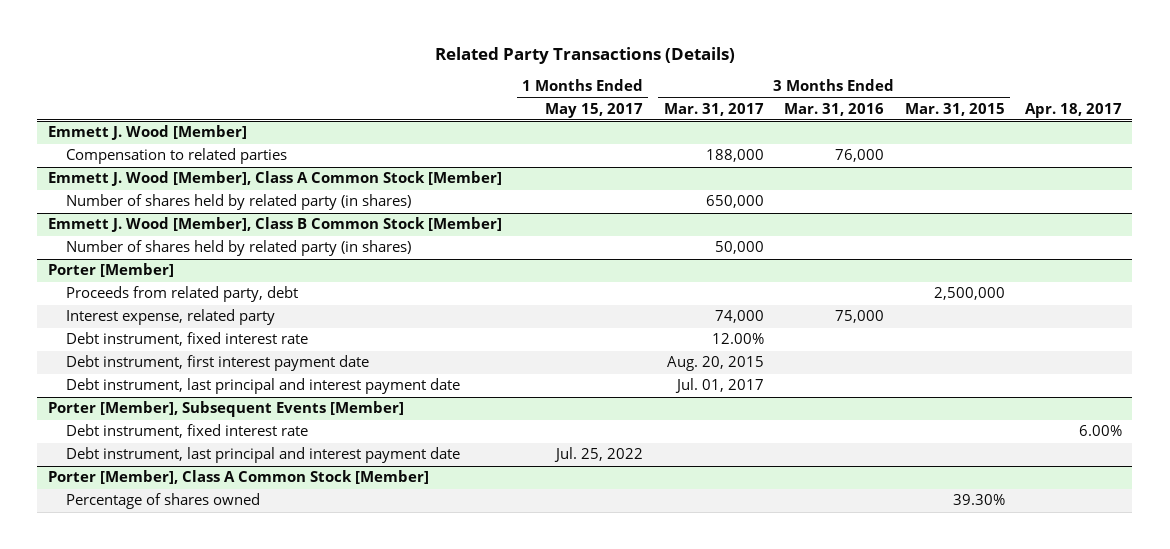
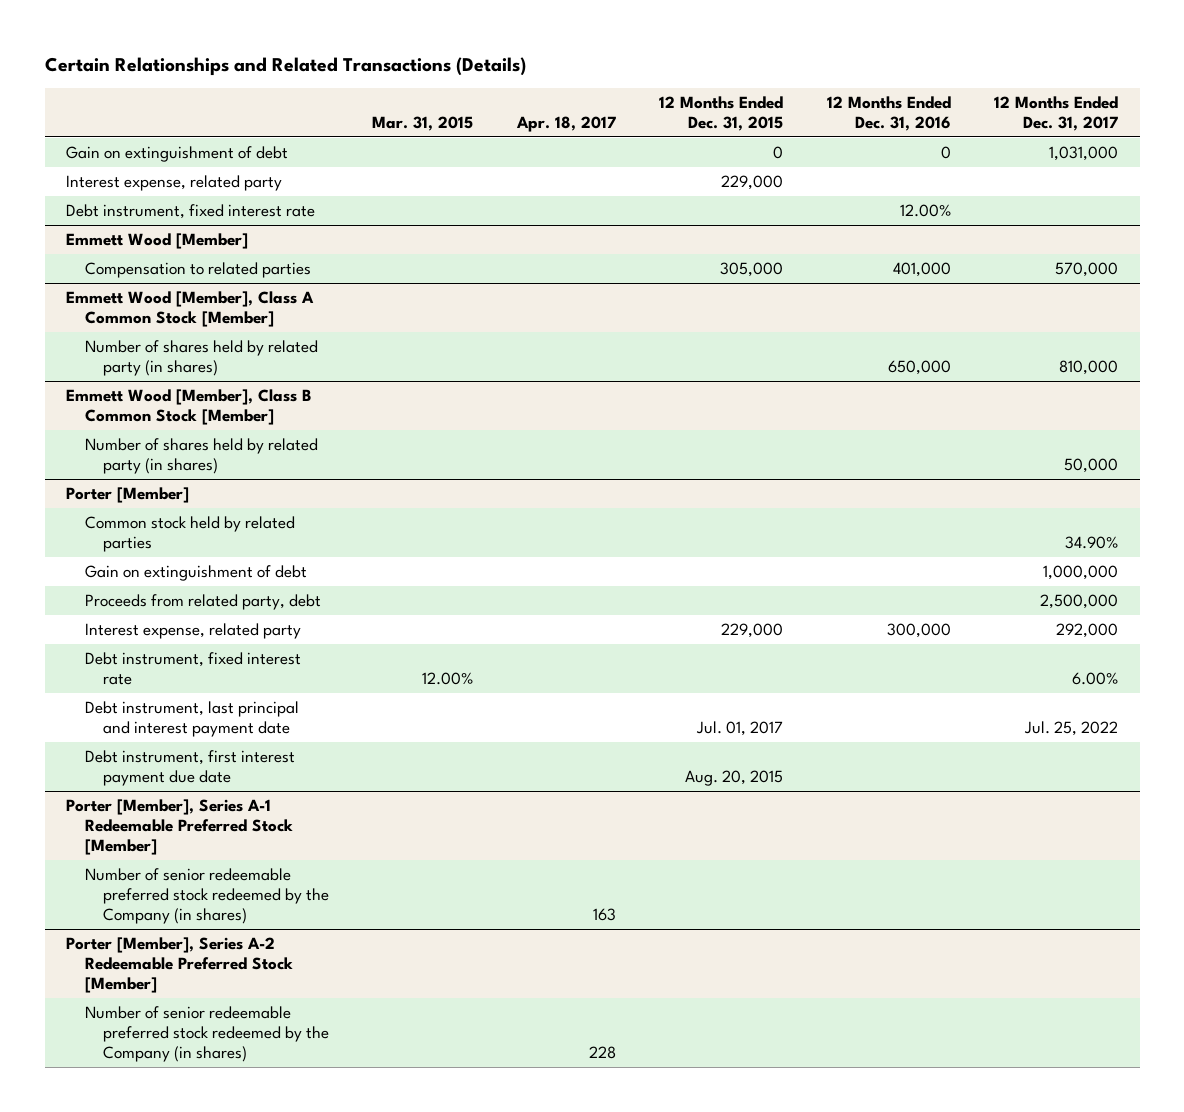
- Related Party Transactions (Details)
+ Certain Relationships and Related Transactions (Details)
- | 1 Months Ended May 15, 2017 | 3 Months Ended Mar. 31, 2017 | 3 Months Ended Mar. 31, 2016 | 3 Months Ended Mar. 31, 2015 | Apr. 18, 2017
+ | Mar. 31, 2015 | Apr. 18, 2017 | 12 Months Ended Dec. 31, 2015 | 12 Months Ended Dec. 31, 2016 | 12 Months Ended Dec. 31, 2017
- Emmett J. Wood [Member]
+ Gain on extinguishment of debt | | | 0 | 0 | 1,031,000
+ Interest expense, related party | | | 229,000 | |
+ Debt instrument, fixed interest rate | | | | 12.00% |
+ Emmett Wood [Member]
- Emmett J. Wood [Member], Class A Common Stock [Member]
+ Emmett Wood [Member], Class A Common Stock [Member]
- Emmett J. Wood [Member], Class B Common Stock [Member]
+ Emmett Wood [Member], Class B Common Stock [Member]
@ Porter [Member]
+ Common stock held by related parties | | | | | 34.90%
+ Gain on extinguishment of debt | | | | | 1,000,000
- Debt instrument, first interest payment date | | Aug. 20, 2015 | | |
- Porter [Member], Subsequent Events [Member]
- Debt instrument, fixed interest rate | | | | | 6.00%
- Debt instrument, last principal and interest payment date | Jul. 25, 2022 | | | |
- Porter [Member], Class A Common Stock [Member]
- Percentage of shares owned | | | | 39.30% |
@ Porter [Member]
+ Debt instrument, first interest payment due date | | | Aug. 20, 2015 | |
+ Porter [Member], Series A-1 Redeemable Preferred Stock [Member]
+ Number of senior redeemable preferred stock redeemed by the Company (in shares) | | 163 | | |
+ Porter [Member], Series A-2 Redeemable Preferred Stock [Member]
+ Number of senior redeemable preferred stock redeemed by the Company (in shares) | | 228 | | |

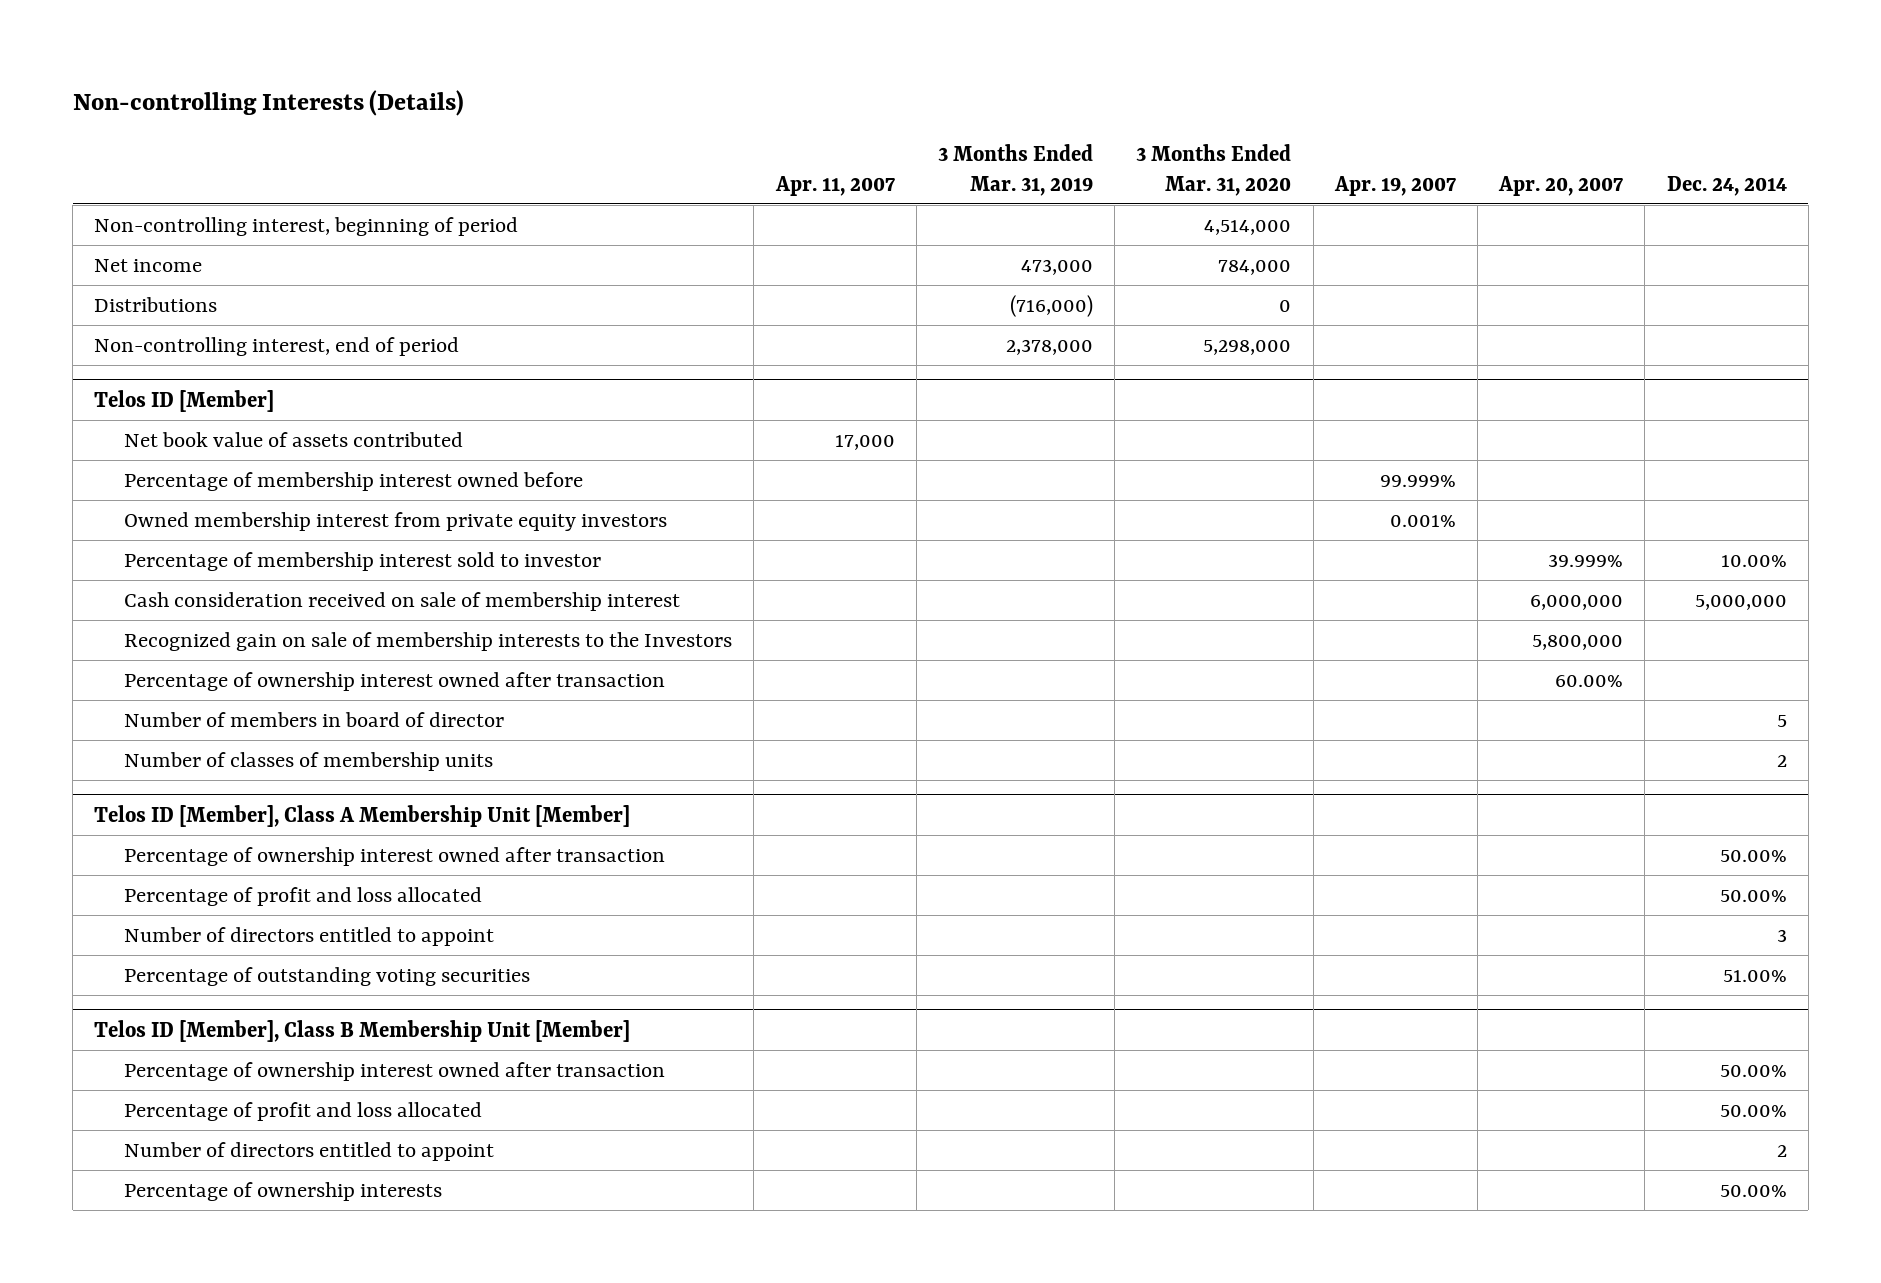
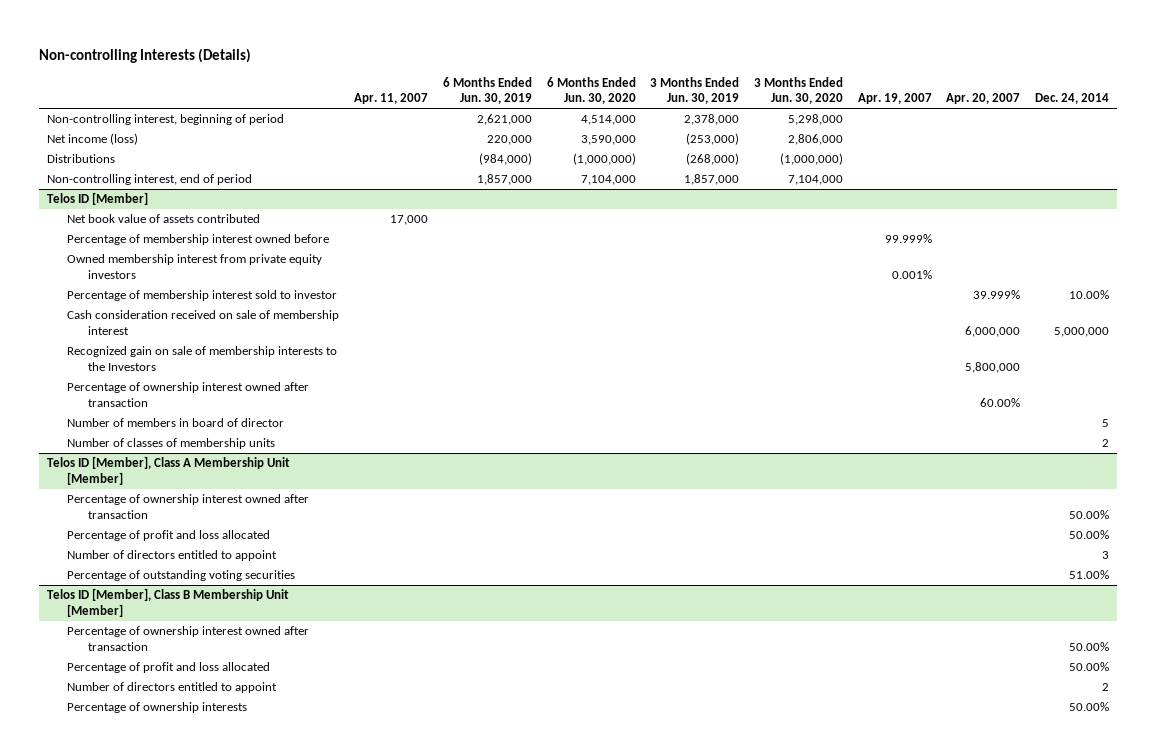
- | Apr. 11, 2007 | 3 Months Ended Mar. 31, 2019 | 3 Months Ended Mar. 31, 2020 | Apr. 19, 2007 | Apr. 20, 2007 | Dec. 24, 2014
+ | Apr. 11, 2007 | 6 Months Ended Jun. 30, 2019 | 6 Months Ended Jun. 30, 2020 | 3 Months Ended Jun. 30, 2019 | 3 Months Ended Jun. 30, 2020 | Apr. 19, 2007 | Apr. 20, 2007 | Dec. 24, 2014
- Net income | | 473,000 | 784,000 | | |
+ Net income (loss) | | 220,000 | 3,590,000 | (253,000) | 2,806,000 | | |

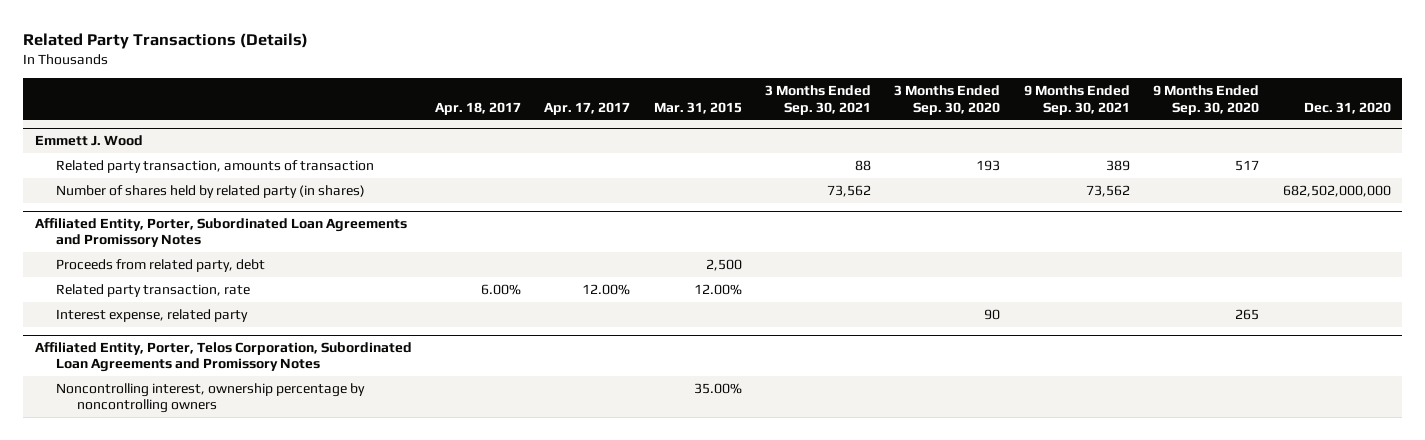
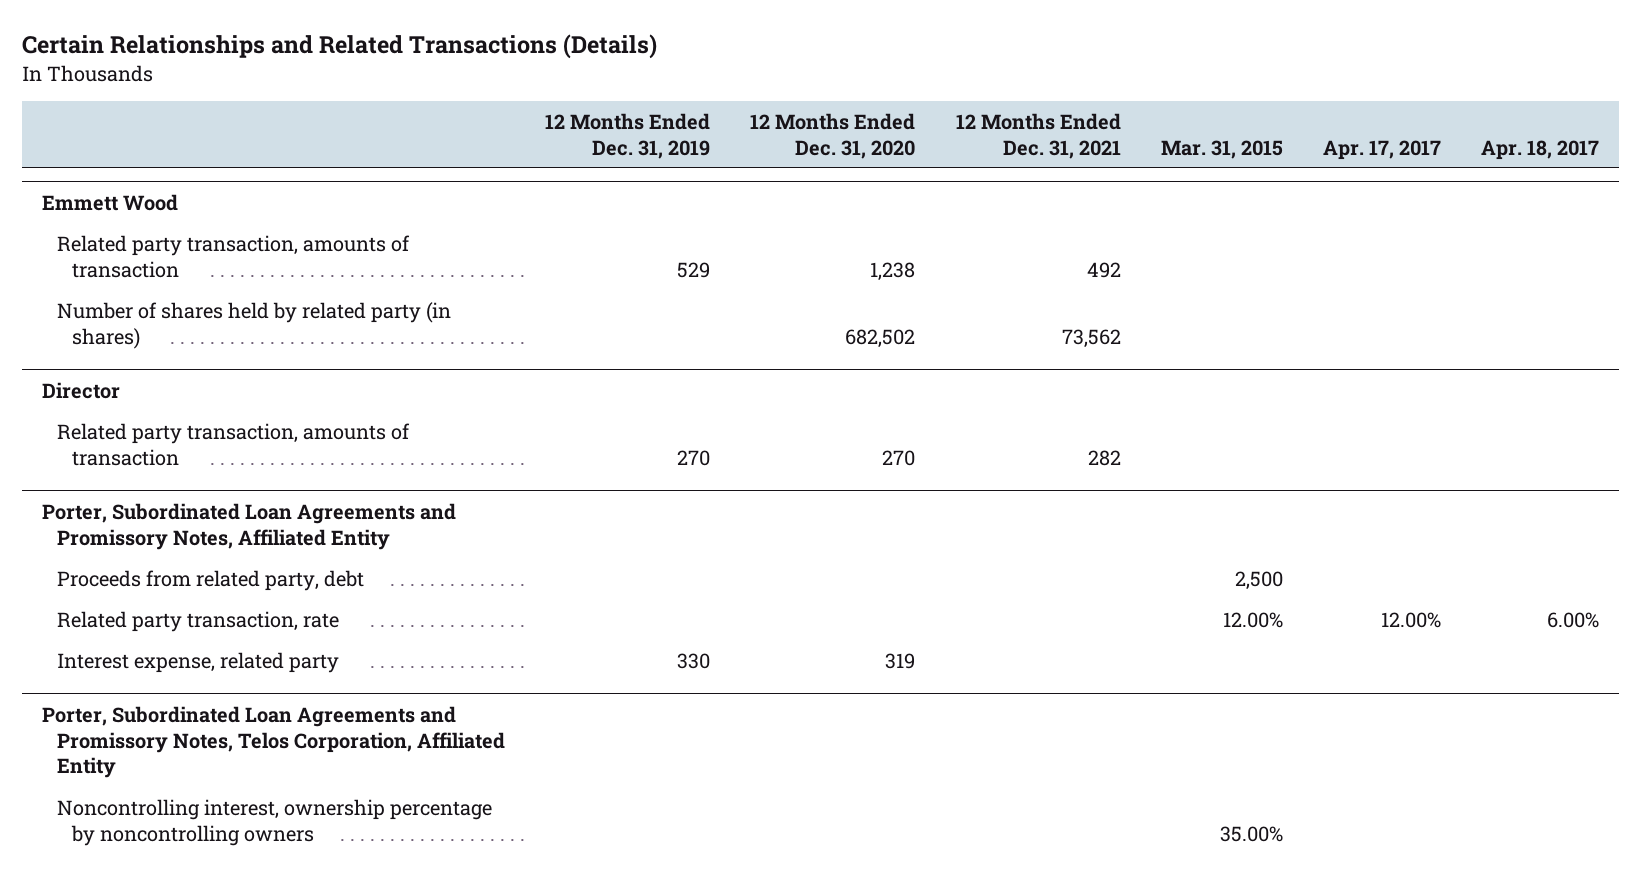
- Related Party Transactions (Details)
+ Certain Relationships and Related Transactions (Details)
- | Apr. 18, 2017 | Apr. 17, 2017 | Mar. 31, 2015 | 3 Months Ended Sep. 30, 2021 | 3 Months Ended Sep. 30, 2020 | 9 Months Ended Sep. 30, 2021 | 9 Months Ended Sep. 30, 2020 | Dec. 31, 2020
+ | 12 Months Ended Dec. 31, 2019 | 12 Months Ended Dec. 31, 2020 | 12 Months Ended Dec. 31, 2021 | Mar. 31, 2015 | Apr. 17, 2017 | Apr. 18, 2017
- Emmett J. Wood
+ Emmett Wood
- Affiliated Entity, Porter, Subordinated Loan Agreements and Promissory Notes
+ Director
+ Related party transaction, amounts of transaction | 270 | 270 | 282 | | |
+ Porter, Subordinated Loan Agreements and Promissory Notes, Affiliated Entity
- Affiliated Entity, Porter, Telos Corporation, Subordinated Loan Agreements and Promissory Notes
+ Porter, Subordinated Loan Agreements and Promissory Notes, Telos Corporation, Affiliated Entity

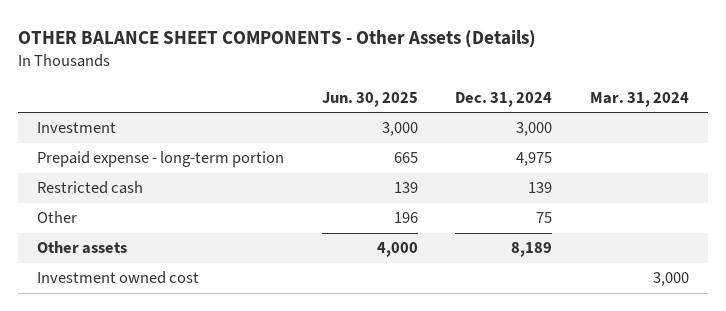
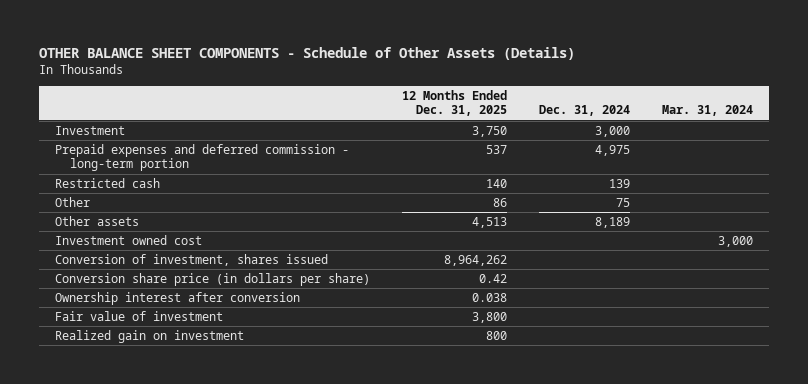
- OTHER BALANCE SHEET COMPONENTS - Other Assets (Details)
+ OTHER BALANCE SHEET COMPONENTS - Schedule of Other Assets (Details)
- | Jun. 30, 2025 | Dec. 31, 2024 | Mar. 31, 2024
+ | 12 Months Ended Dec. 31, 2025 | Dec. 31, 2024 | Mar. 31, 2024
- Prepaid expense - long-term portion | 665 | 4,975 |
+ Prepaid expenses and deferred commission - long-term portion | 537 | 4,975 |
+ Conversion of investment, shares issued | 8,964,262 | |
+ Conversion share price (in dollars per share) | 0.42 | |
+ Ownership interest after conversion | 0.038 | |
+ Fair value of investment | 3,800 | |
+ Realized gain on investment | 800 | |

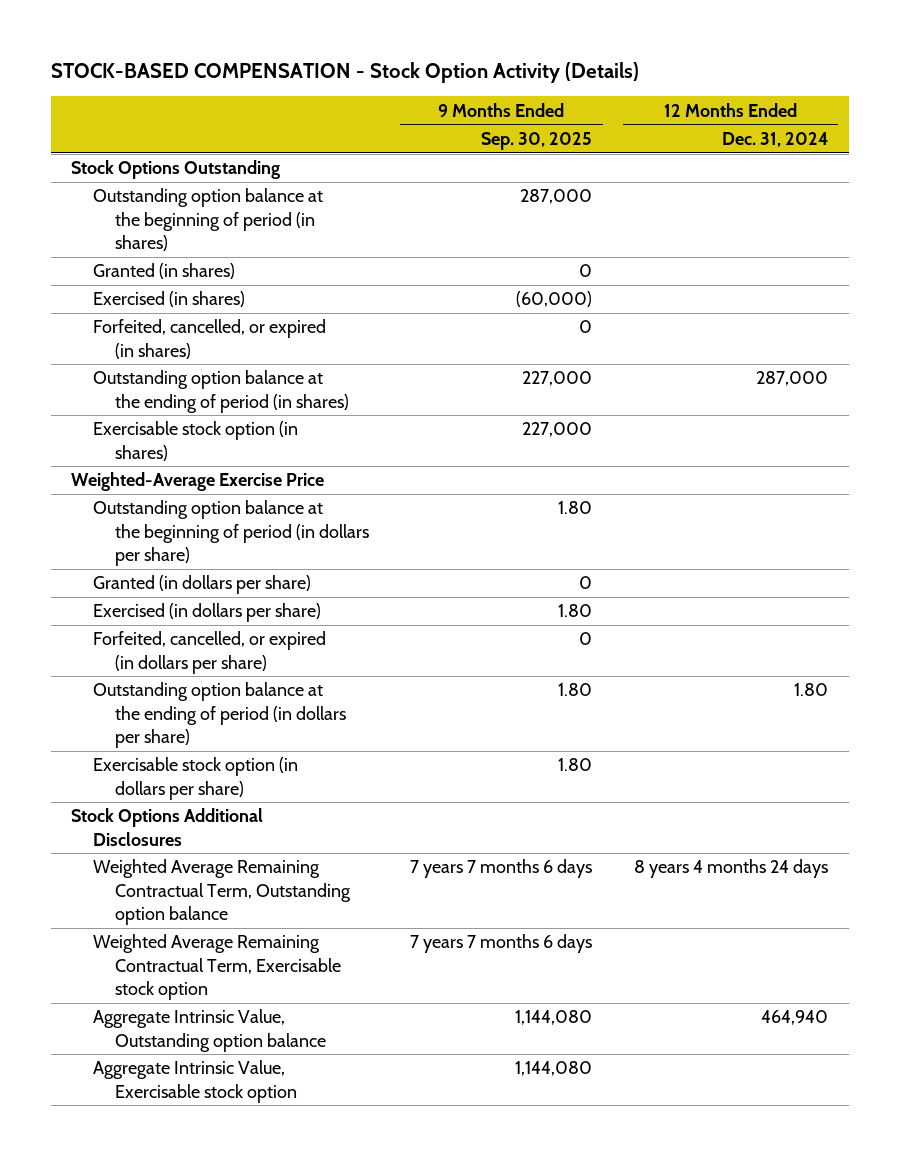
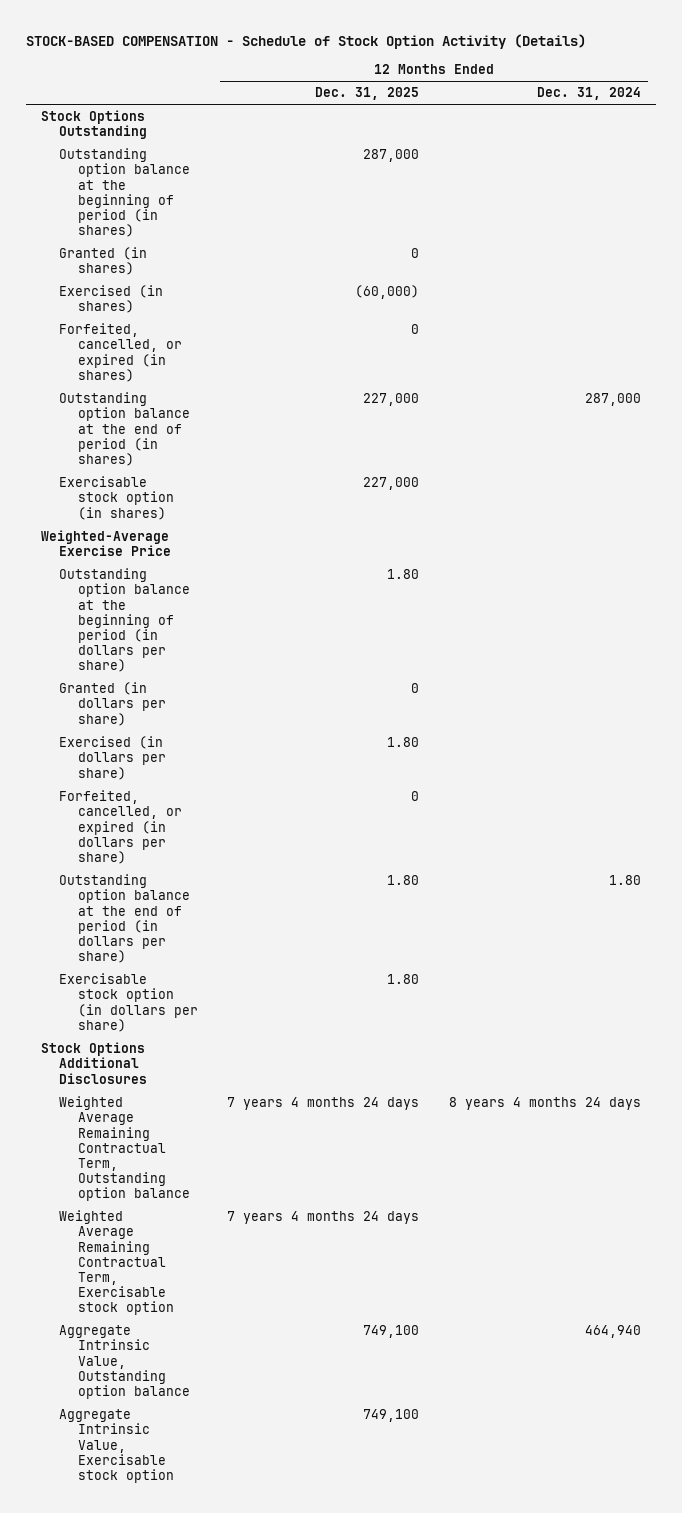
- STOCK-BASED COMPENSATION - Stock Option Activity (Details)
+ STOCK-BASED COMPENSATION - Schedule of Stock Option Activity (Details)
- | 9 Months Ended Sep. 30, 2025 | 12 Months Ended Dec. 31, 2024
+ | 12 Months Ended Dec. 31, 2025 | 12 Months Ended Dec. 31, 2024
- Outstanding option balance at the ending of period (in shares) | 227,000 | 287,000
+ Outstanding option balance at the end of period (in shares) | 227,000 | 287,000
- Outstanding option balance at the ending of period (in dollars per share) | 1.80 | 1.80
+ Outstanding option balance at the end of period (in dollars per share) | 1.80 | 1.80

